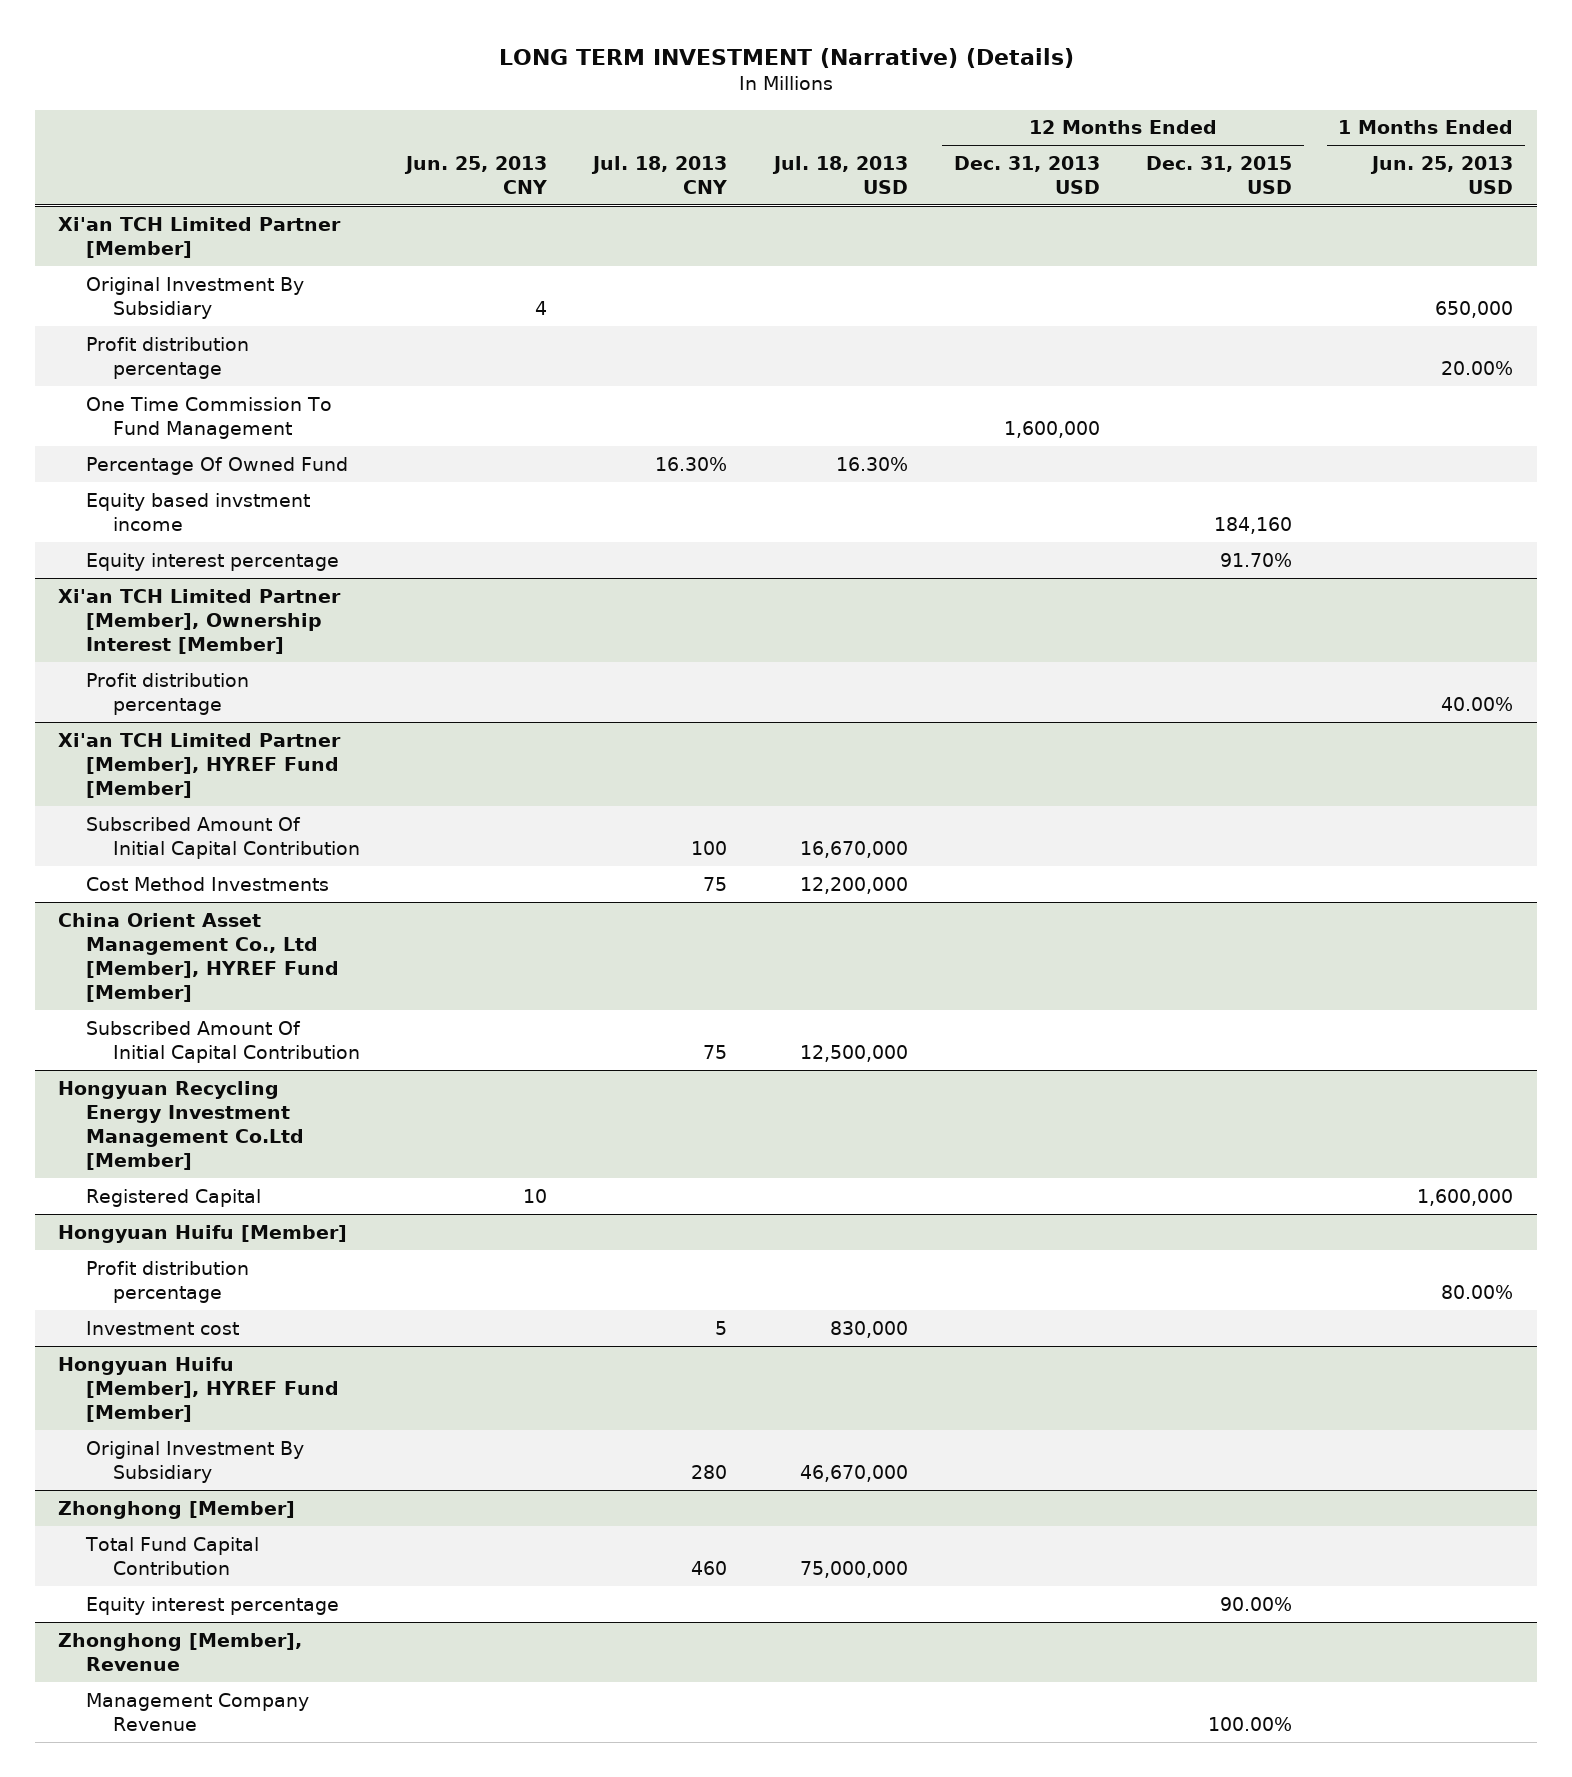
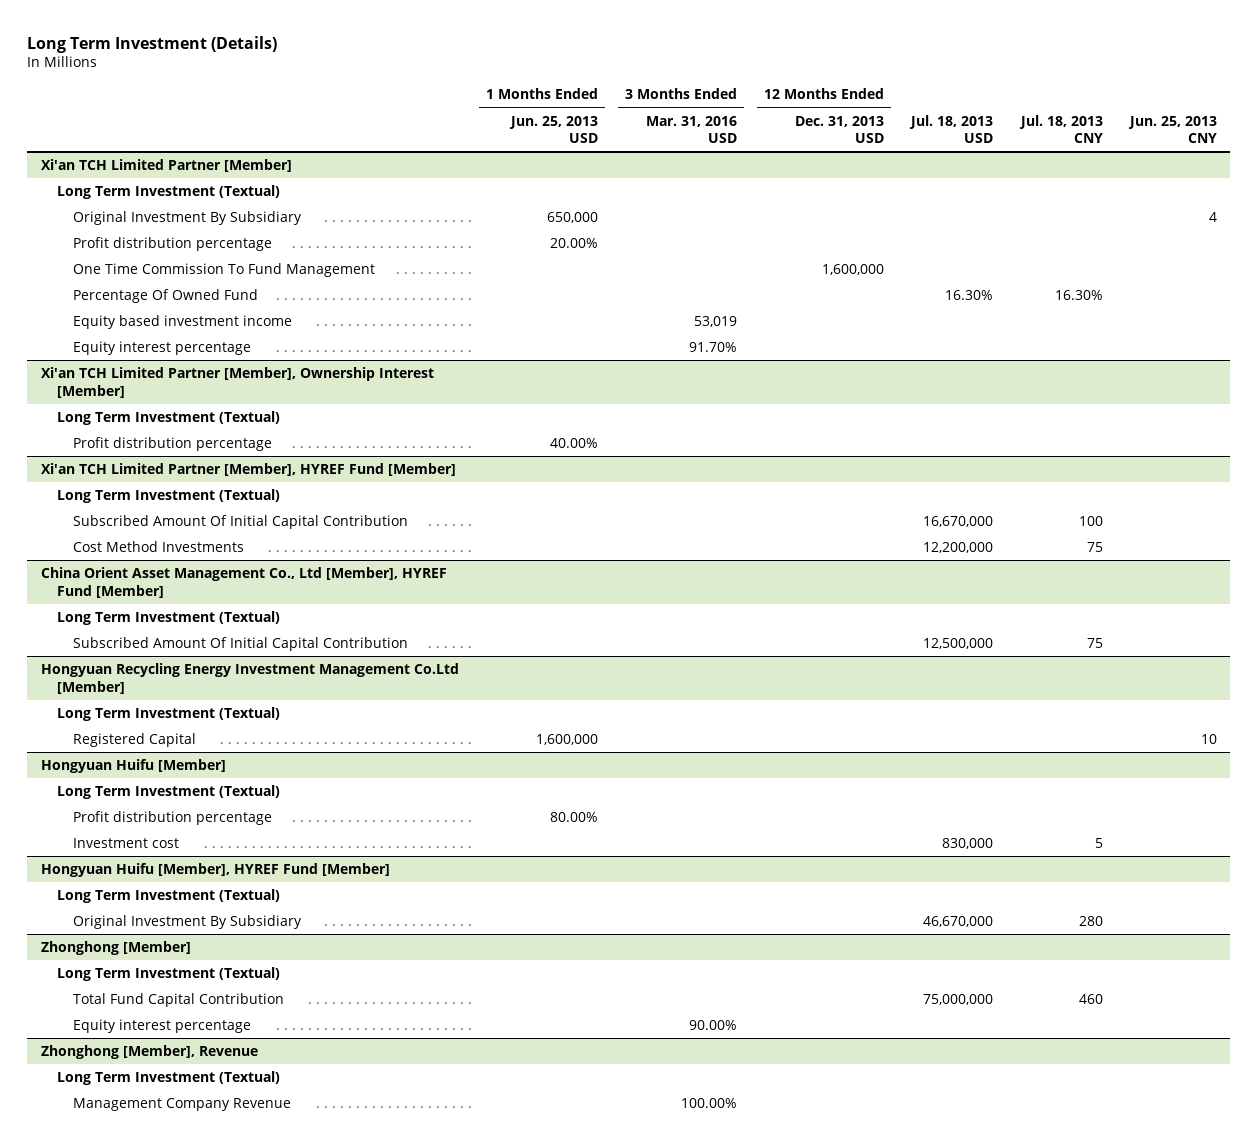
- LONG TERM INVESTMENT (Narrative) (Details)
+ Long Term Investment (Details)
- | Jun. 25, 2013 CNY | Jul. 18, 2013 CNY | Jul. 18, 2013 USD | 12 Months Ended Dec. 31, 2013 USD | 12 Months Ended Dec. 31, 2015 USD | 1 Months Ended Jun. 25, 2013 USD
+ | 1 Months Ended Jun. 25, 2013 USD | 3 Months Ended Mar. 31, 2016 USD | 12 Months Ended Dec. 31, 2013 USD | Jul. 18, 2013 USD | Jul. 18, 2013 CNY | Jun. 25, 2013 CNY
@ Xi'an TCH Limited Partner [Member]
+ Long Term Investment (Textual)
- Equity based invstment income | | | | | 184,160 |
+ Equity based investment income | | 53,019 | | | |
@ Xi'an TCH Limited Partner [Member], Ownership Interest [Member]
+ Long Term Investment (Textual)
@ Xi'an TCH Limited Partner [Member], HYREF Fund [Member]
+ Long Term Investment (Textual)
@ China Orient Asset Management Co., Ltd [Member], HYREF Fund [Member]
+ Long Term Investment (Textual)
@ Hongyuan Recycling Energy Investment Management Co.Ltd [Member]
+ Long Term Investment (Textual)
@ Hongyuan Huifu [Member]
+ Long Term Investment (Textual)
@ Hongyuan Huifu [Member], HYREF Fund [Member]
+ Long Term Investment (Textual)
@ Zhonghong [Member]
+ Long Term Investment (Textual)
@ Zhonghong [Member], Revenue
+ Long Term Investment (Textual)

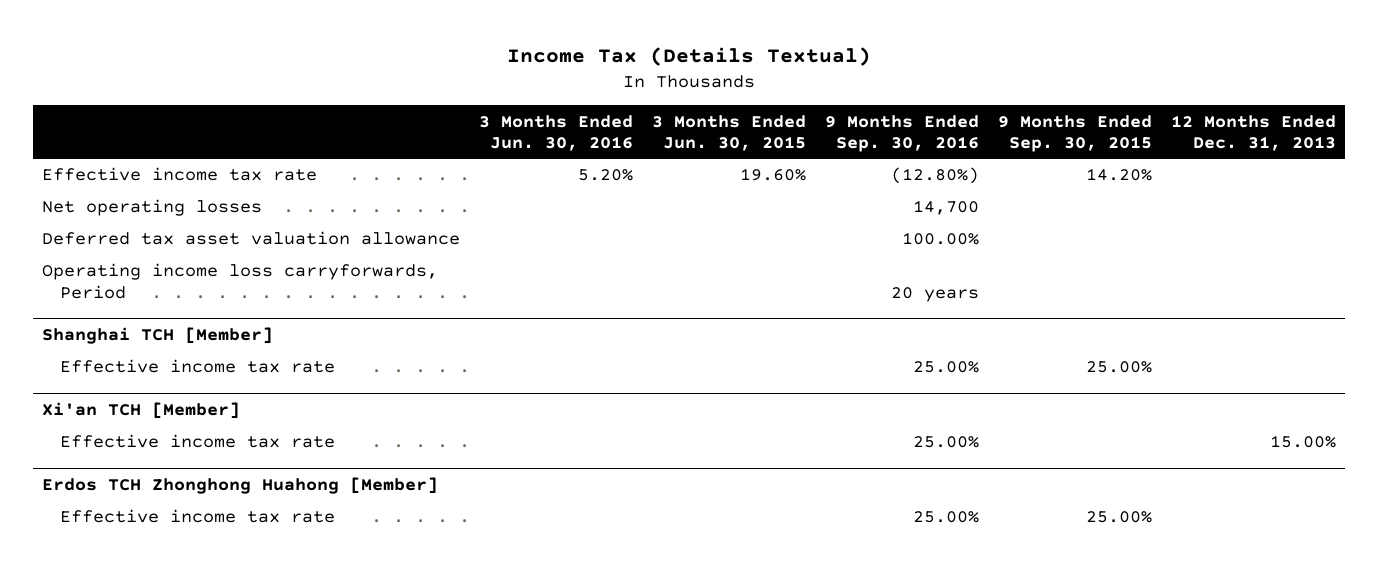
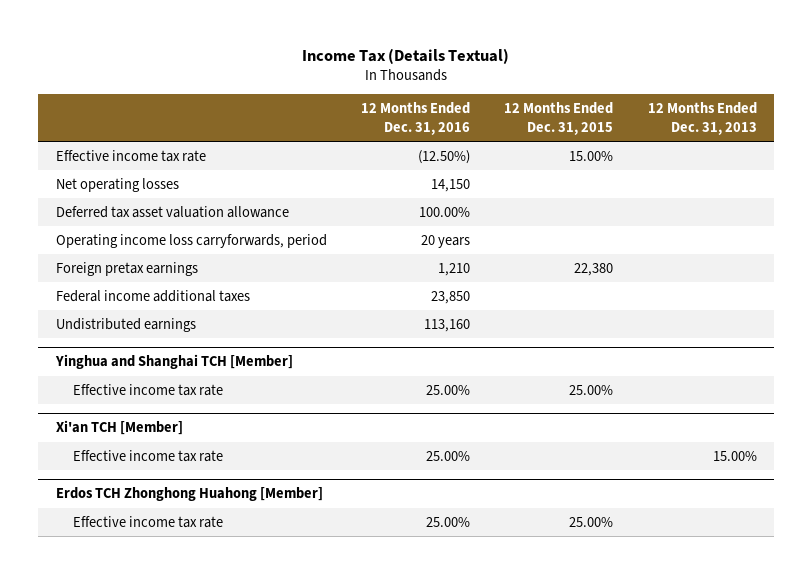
- | 3 Months Ended Jun. 30, 2016 | 3 Months Ended Jun. 30, 2015 | 9 Months Ended Sep. 30, 2016 | 9 Months Ended Sep. 30, 2015 | 12 Months Ended Dec. 31, 2013
+ | 12 Months Ended Dec. 31, 2016 | 12 Months Ended Dec. 31, 2015 | 12 Months Ended Dec. 31, 2013
- Operating income loss carryforwards, Period | | | 20 years | |
- Shanghai TCH [Member]
- Effective income tax rate | | | 25.00% | 25.00% |
+ Operating income loss carryforwards, period | 20 years | |
+ Foreign pretax earnings | 1,210 | 22,380 |
+ Federal income additional taxes | 23,850 | |
+ Undistributed earnings | 113,160 | |
+ Yinghua and Shanghai TCH [Member]
+ Effective income tax rate | 25.00% | 25.00% |

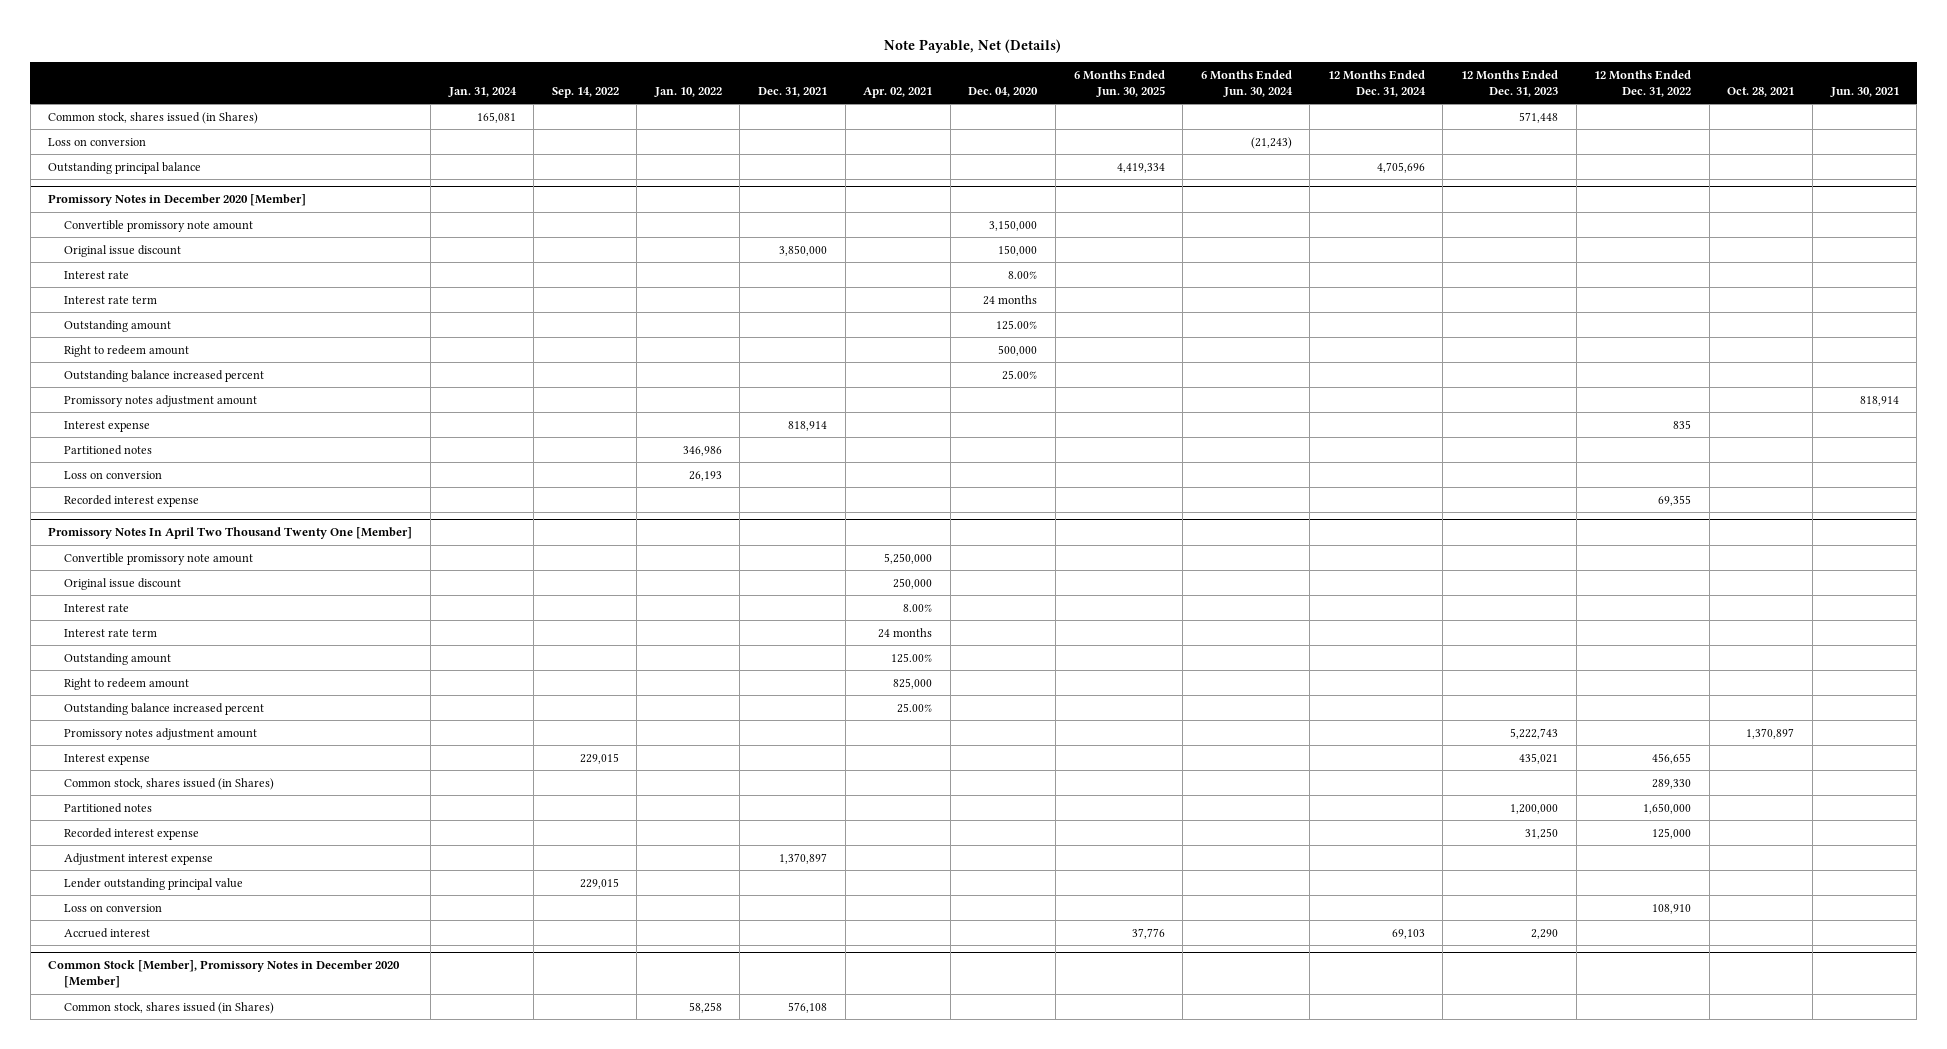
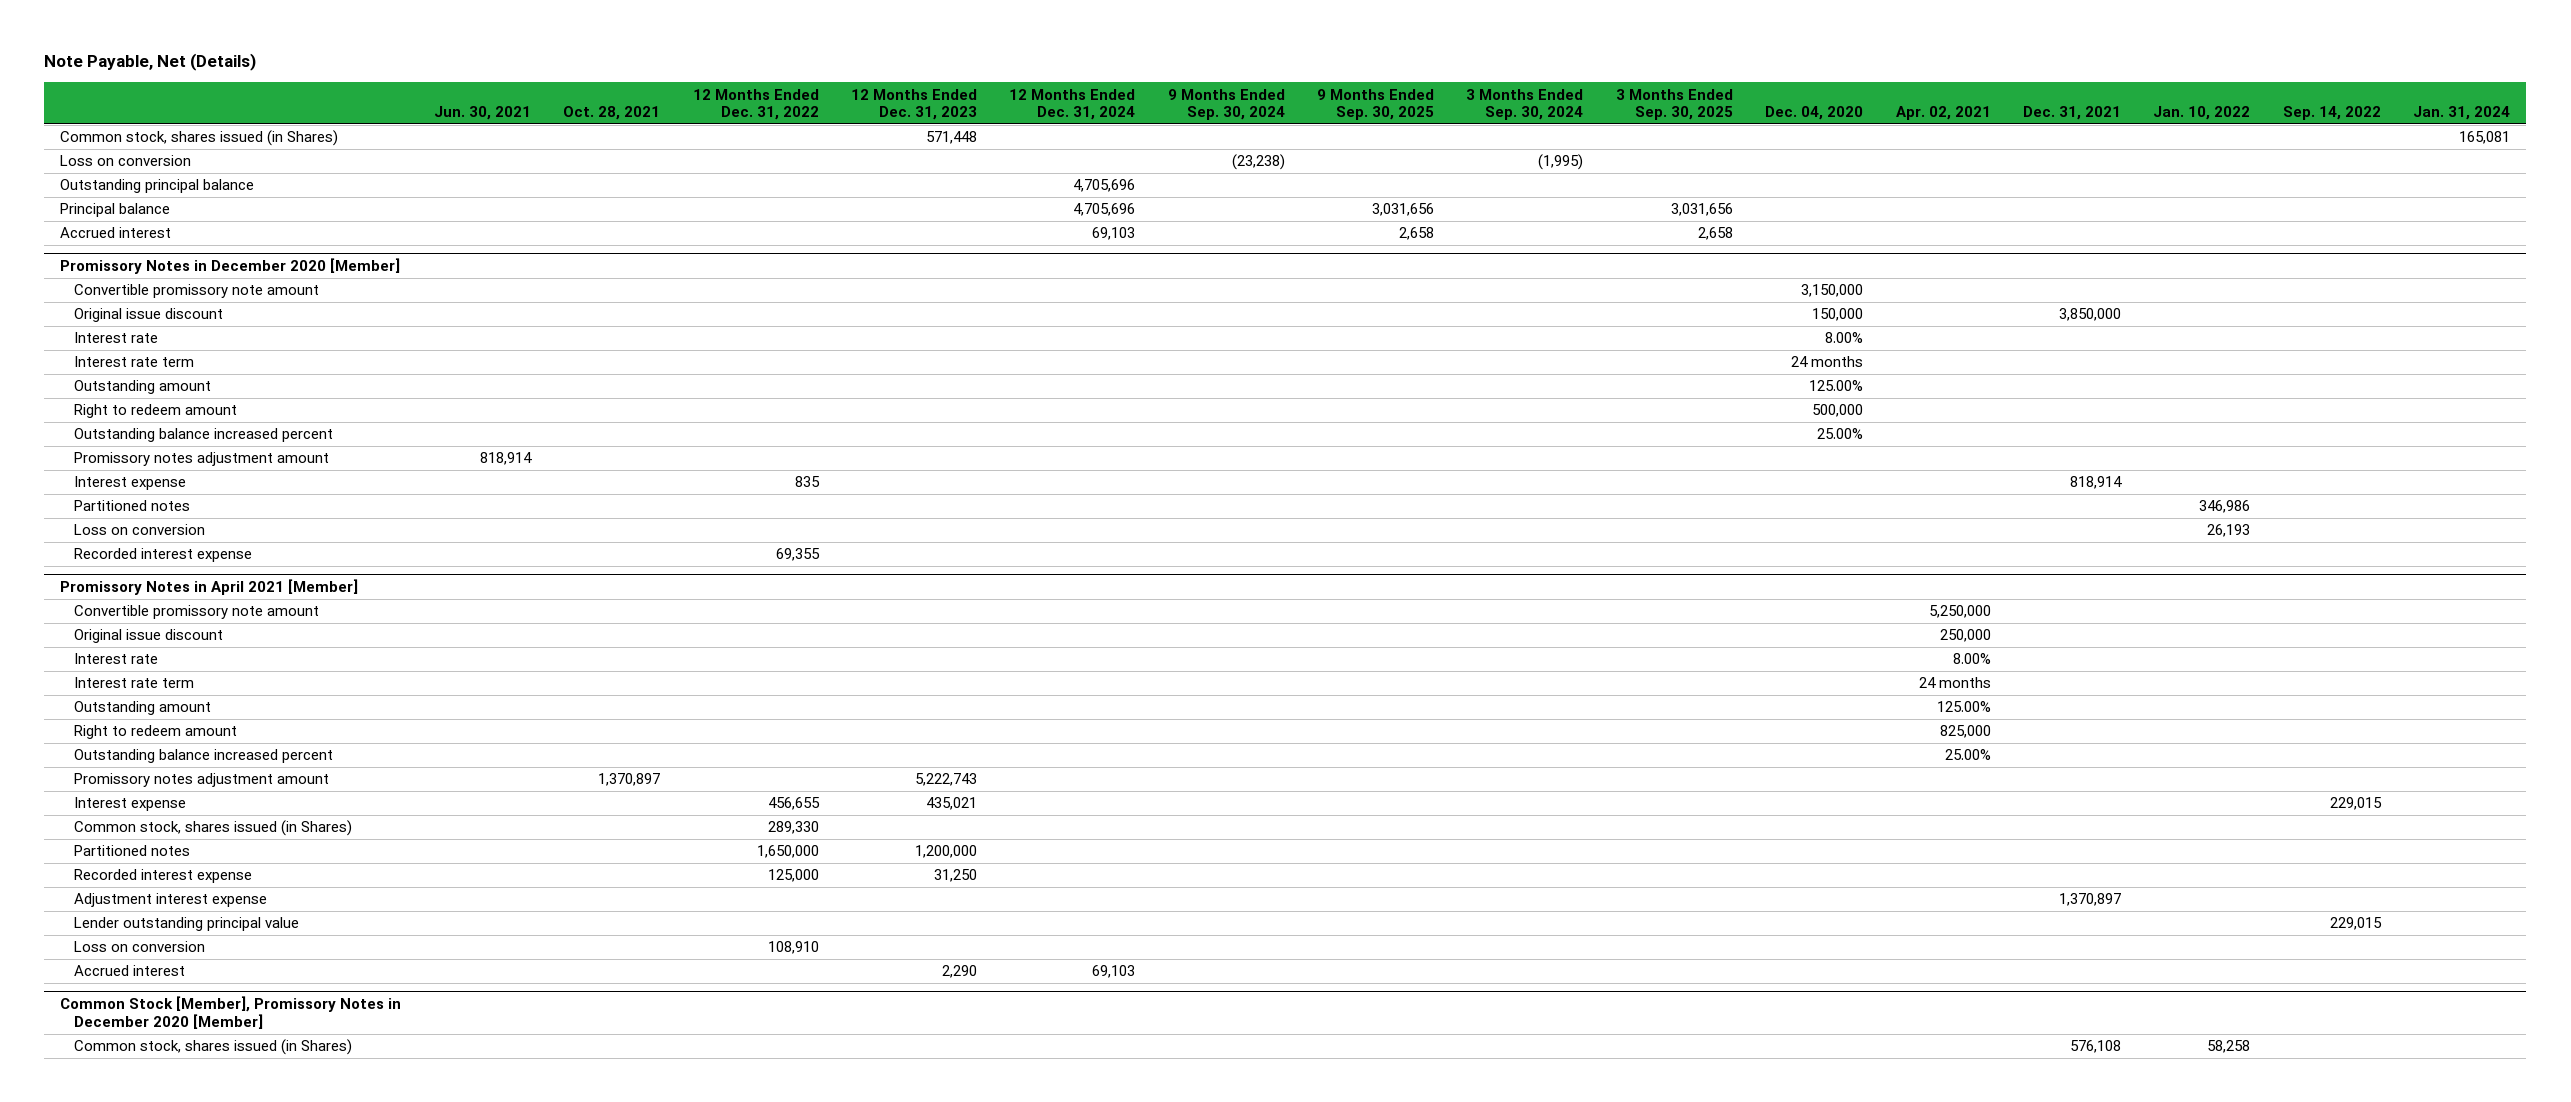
- | Jan. 31, 2024 | Sep. 14, 2022 | Jan. 10, 2022 | Dec. 31, 2021 | Apr. 02, 2021 | Dec. 04, 2020 | 6 Months Ended Jun. 30, 2025 | 6 Months Ended Jun. 30, 2024 | 12 Months Ended Dec. 31, 2024 | 12 Months Ended Dec. 31, 2023 | 12 Months Ended Dec. 31, 2022 | Oct. 28, 2021 | Jun. 30, 2021
+ | Jun. 30, 2021 | Oct. 28, 2021 | 12 Months Ended Dec. 31, 2022 | 12 Months Ended Dec. 31, 2023 | 12 Months Ended Dec. 31, 2024 | 9 Months Ended Sep. 30, 2024 | 9 Months Ended Sep. 30, 2025 | 3 Months Ended Sep. 30, 2024 | 3 Months Ended Sep. 30, 2025 | Dec. 04, 2020 | Apr. 02, 2021 | Dec. 31, 2021 | Jan. 10, 2022 | Sep. 14, 2022 | Jan. 31, 2024
+ Principal balance | | | | | 4,705,696 | | 3,031,656 | | 3,031,656 | | | | | |
+ Accrued interest | | | | | 69,103 | | 2,658 | | 2,658 | | | | | |
- Promissory Notes In April Two Thousand Twenty One [Member]
+ Promissory Notes in April 2021 [Member]

